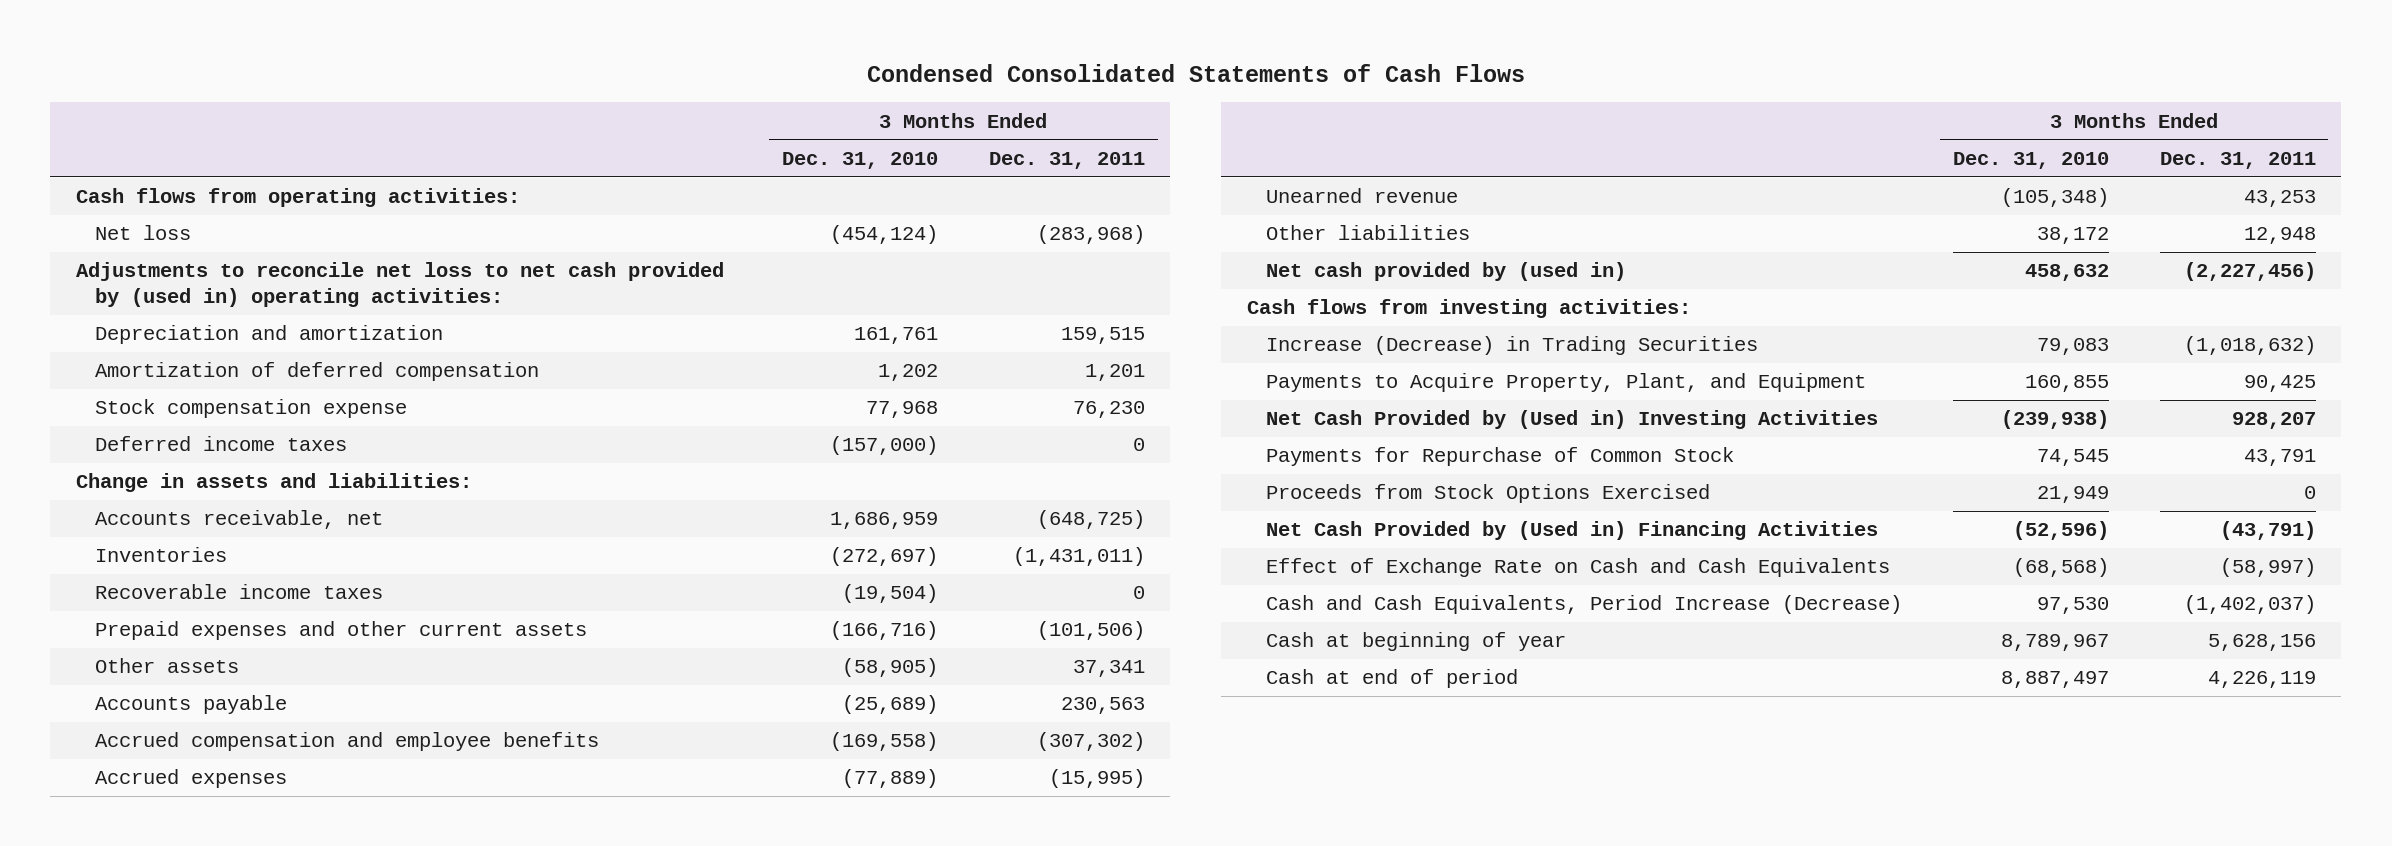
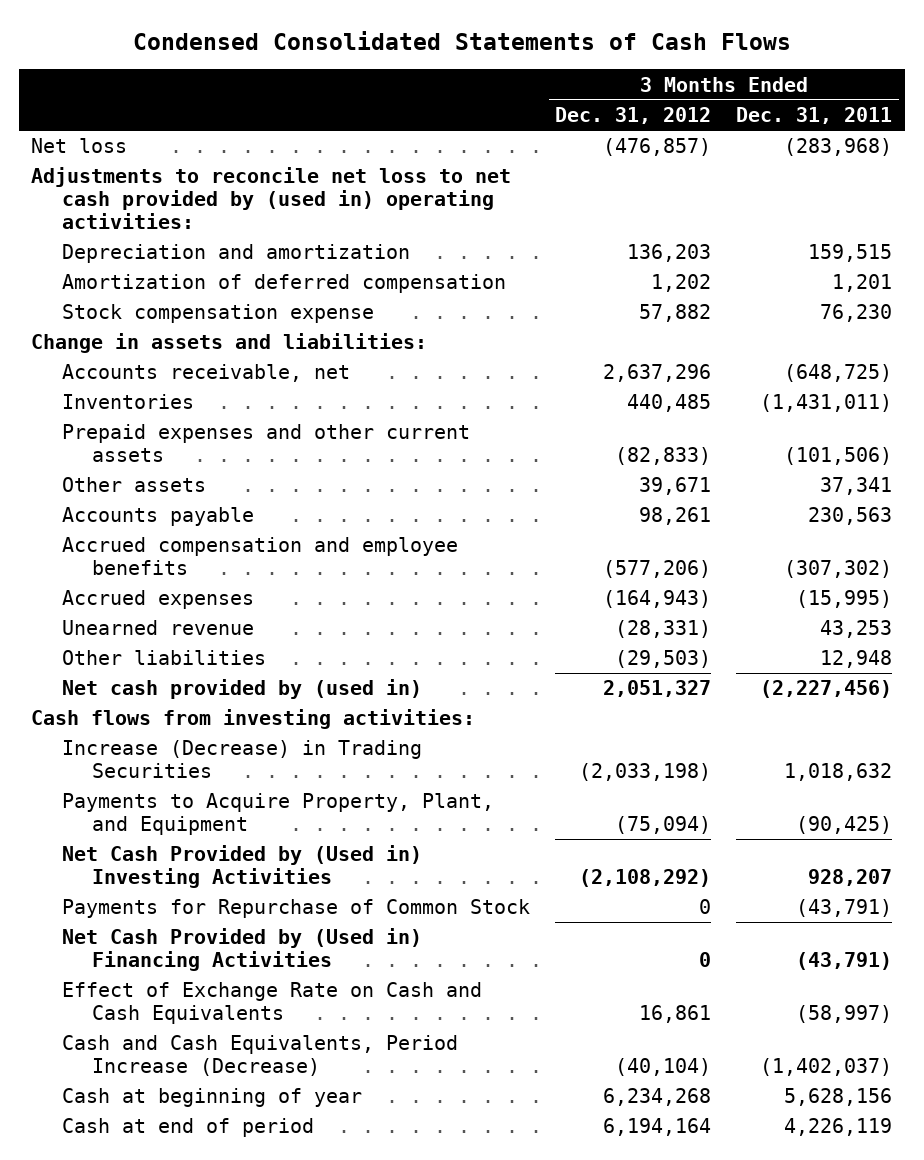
- | 3 Months Ended Dec. 31, 2010 | 3 Months Ended Dec. 31, 2011
+ | 3 Months Ended Dec. 31, 2012 | 3 Months Ended Dec. 31, 2011
- Cash flows from operating activities:
- Deferred income taxes | (157,000) | 0
- Recoverable income taxes | (19,504) | 0
- Increase (Decrease) in Trading Securities | 79,083 | (1,018,632)
- Payments to Acquire Property, Plant, and Equipment | 160,855 | 90,425
+ Increase (Decrease) in Trading Securities | (2,033,198) | 1,018,632
+ Payments to Acquire Property, Plant, and Equipment | (75,094) | (90,425)
- Payments for Repurchase of Common Stock | 74,545 | 43,791
- Proceeds from Stock Options Exercised | 21,949 | 0
+ Payments for Repurchase of Common Stock | 0 | (43,791)

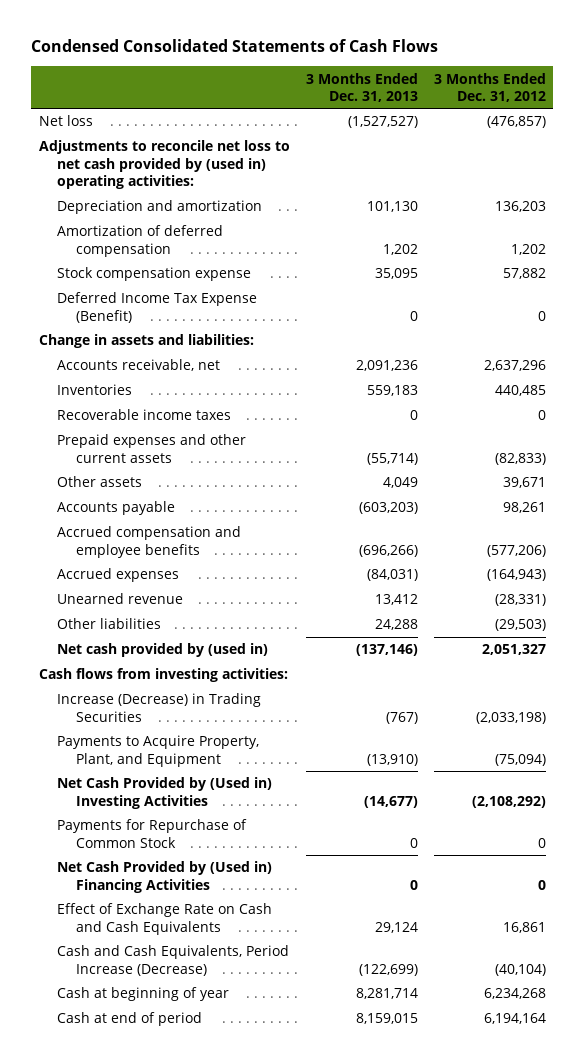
- | 3 Months Ended Dec. 31, 2012 | 3 Months Ended Dec. 31, 2011
+ | 3 Months Ended Dec. 31, 2013 | 3 Months Ended Dec. 31, 2012
+ Deferred Income Tax Expense (Benefit) | 0 | 0
+ Recoverable income taxes | 0 | 0

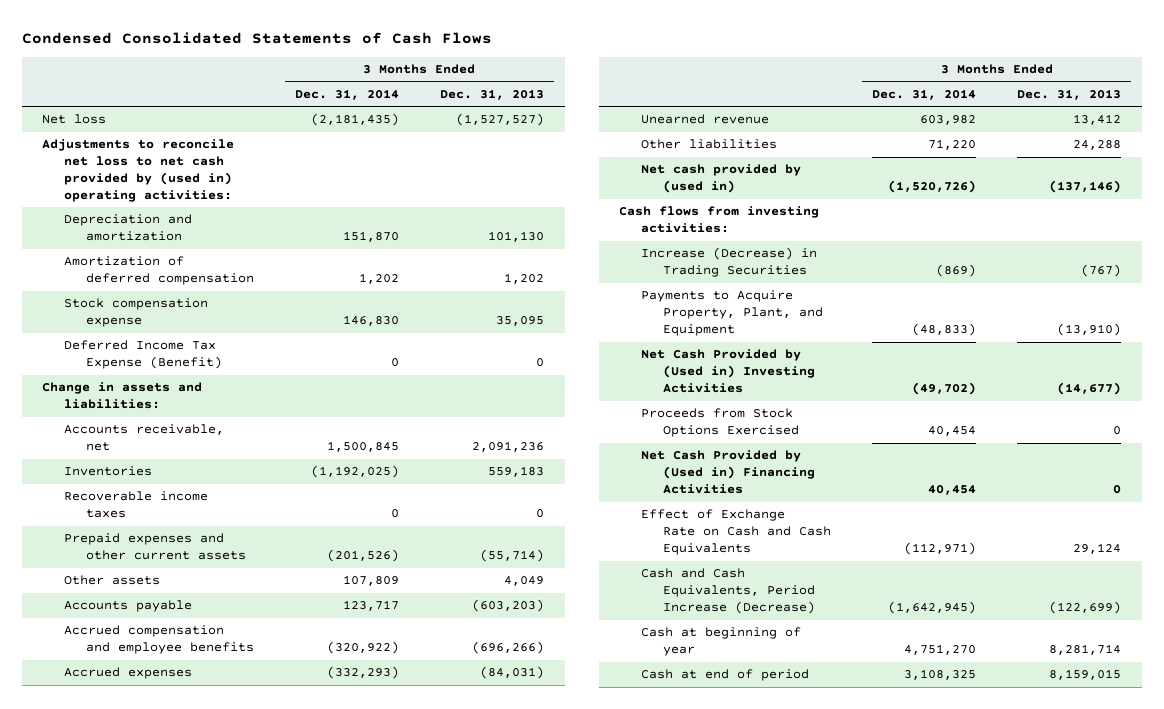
- | 3 Months Ended Dec. 31, 2013 | 3 Months Ended Dec. 31, 2012
+ | 3 Months Ended Dec. 31, 2014 | 3 Months Ended Dec. 31, 2013
- Payments for Repurchase of Common Stock | 0 | 0
+ Proceeds from Stock Options Exercised | 40,454 | 0

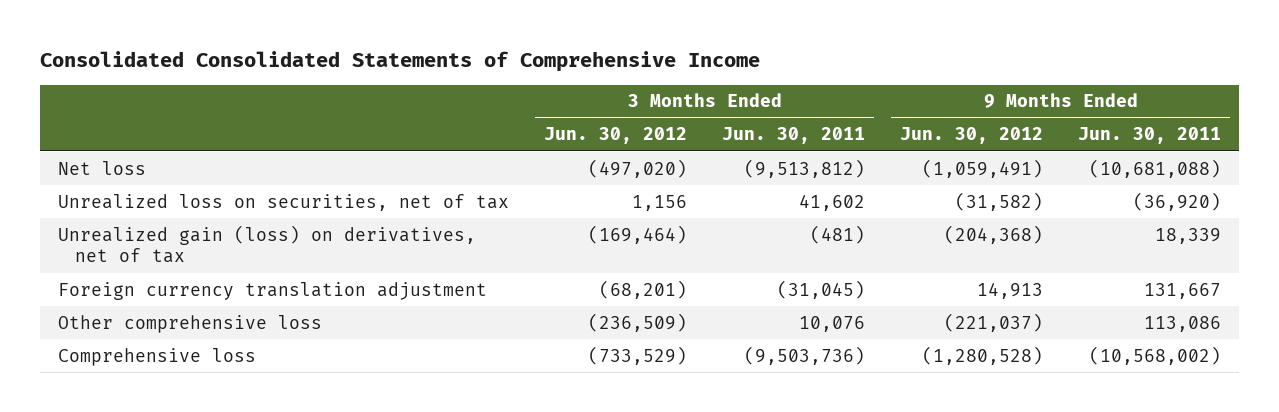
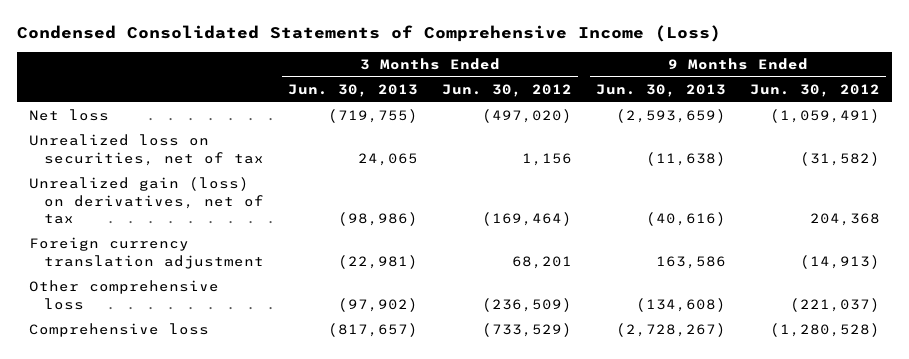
- Consolidated Consolidated Statements of Comprehensive Income
+ Condensed Consolidated Statements of Comprehensive Income (Loss)
- | 3 Months Ended Jun. 30, 2012 | 3 Months Ended Jun. 30, 2011 | 9 Months Ended Jun. 30, 2012 | 9 Months Ended Jun. 30, 2011
+ | 3 Months Ended Jun. 30, 2013 | 3 Months Ended Jun. 30, 2012 | 9 Months Ended Jun. 30, 2013 | 9 Months Ended Jun. 30, 2012
- Unrealized gain (loss) on derivatives, net of tax | (169,464) | (481) | (204,368) | 18,339
- Foreign currency translation adjustment | (68,201) | (31,045) | 14,913 | 131,667
+ Unrealized gain (loss) on derivatives, net of tax | (98,986) | (169,464) | (40,616) | 204,368
+ Foreign currency translation adjustment | (22,981) | 68,201 | 163,586 | (14,913)

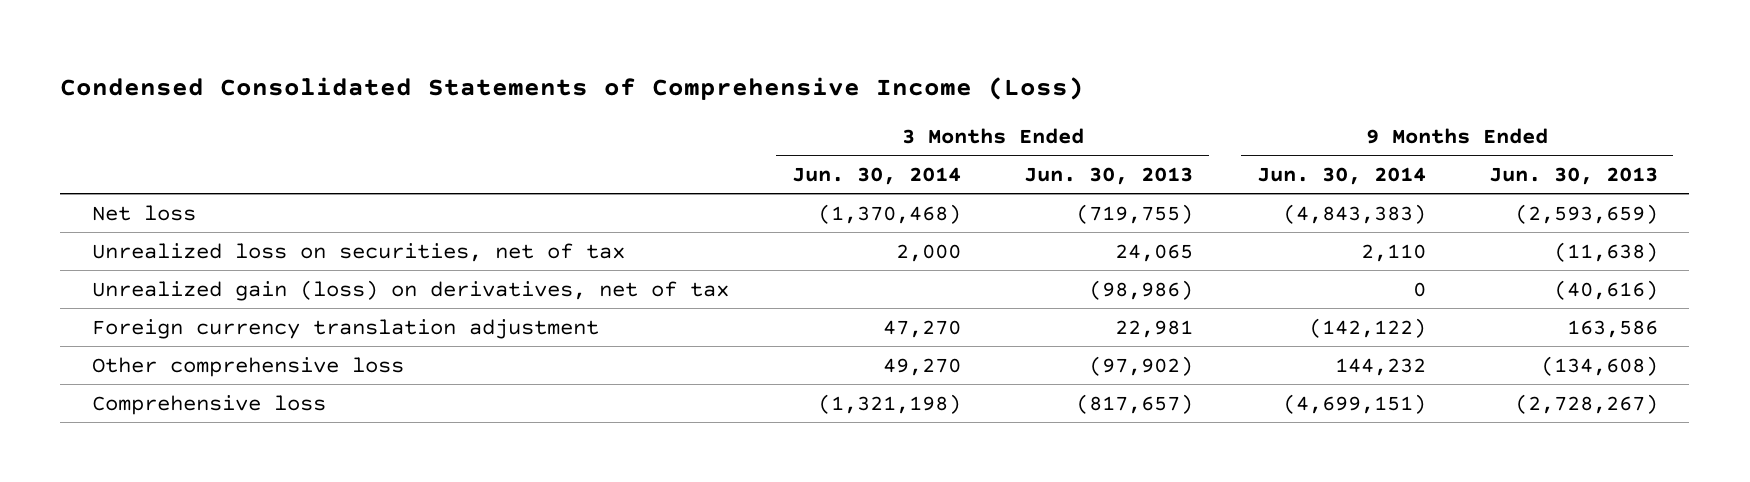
- | 3 Months Ended Jun. 30, 2013 | 3 Months Ended Jun. 30, 2012 | 9 Months Ended Jun. 30, 2013 | 9 Months Ended Jun. 30, 2012
+ | 3 Months Ended Jun. 30, 2014 | 3 Months Ended Jun. 30, 2013 | 9 Months Ended Jun. 30, 2014 | 9 Months Ended Jun. 30, 2013
- Foreign currency translation adjustment | (22,981) | 68,201 | 163,586 | (14,913)
+ Foreign currency translation adjustment | 47,270 | 22,981 | (142,122) | 163,586

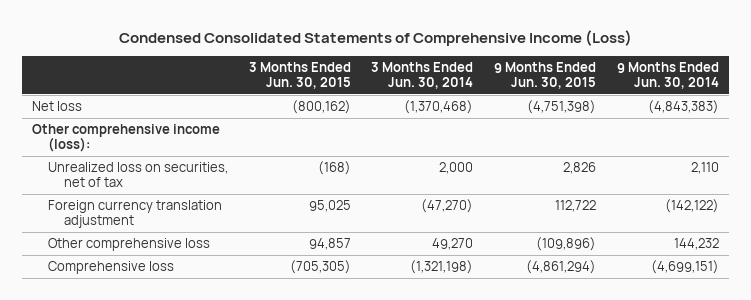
- | 3 Months Ended Jun. 30, 2014 | 3 Months Ended Jun. 30, 2013 | 9 Months Ended Jun. 30, 2014 | 9 Months Ended Jun. 30, 2013
+ | 3 Months Ended Jun. 30, 2015 | 3 Months Ended Jun. 30, 2014 | 9 Months Ended Jun. 30, 2015 | 9 Months Ended Jun. 30, 2014
+ Other comprehensive income (loss):
- Unrealized gain (loss) on derivatives, net of tax | | (98,986) | 0 | (40,616)
- Foreign currency translation adjustment | 47,270 | 22,981 | (142,122) | 163,586
+ Foreign currency translation adjustment | 95,025 | (47,270) | 112,722 | (142,122)

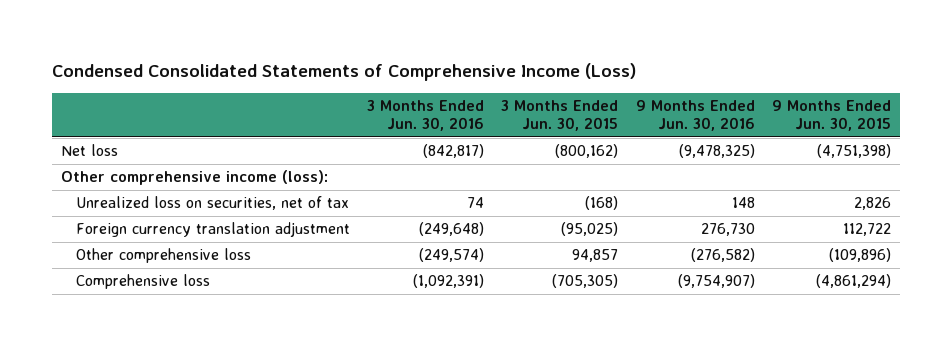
- | 3 Months Ended Jun. 30, 2015 | 3 Months Ended Jun. 30, 2014 | 9 Months Ended Jun. 30, 2015 | 9 Months Ended Jun. 30, 2014
+ | 3 Months Ended Jun. 30, 2016 | 3 Months Ended Jun. 30, 2015 | 9 Months Ended Jun. 30, 2016 | 9 Months Ended Jun. 30, 2015
- Foreign currency translation adjustment | 95,025 | (47,270) | 112,722 | (142,122)
+ Foreign currency translation adjustment | (249,648) | (95,025) | 276,730 | 112,722

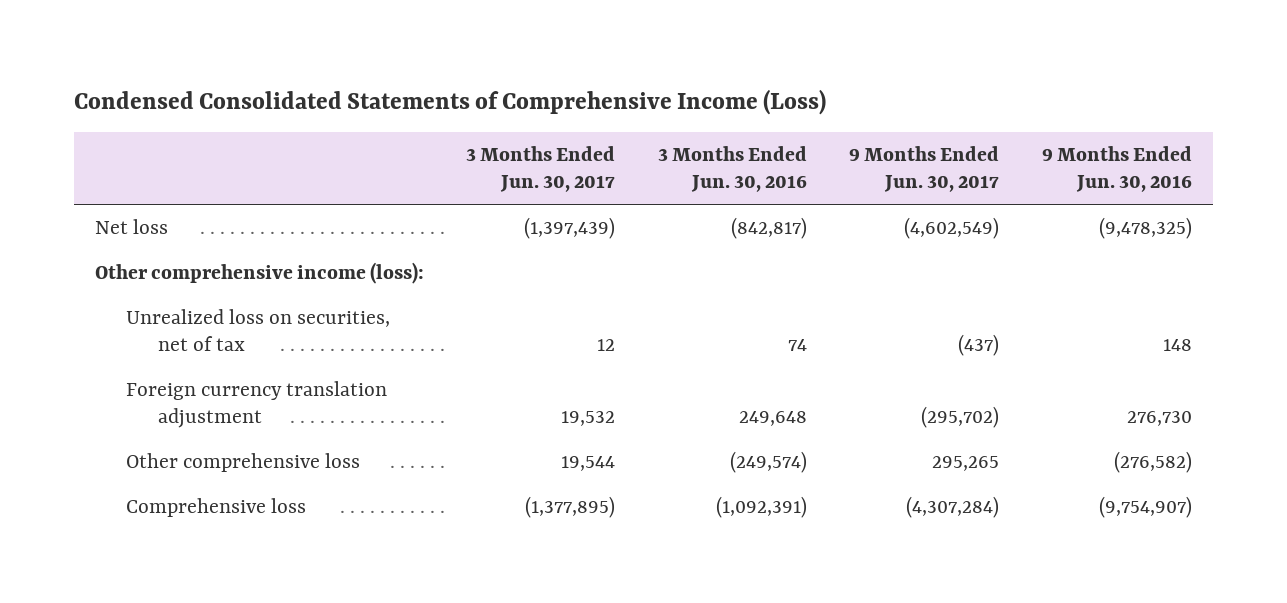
- | 3 Months Ended Jun. 30, 2016 | 3 Months Ended Jun. 30, 2015 | 9 Months Ended Jun. 30, 2016 | 9 Months Ended Jun. 30, 2015
+ | 3 Months Ended Jun. 30, 2017 | 3 Months Ended Jun. 30, 2016 | 9 Months Ended Jun. 30, 2017 | 9 Months Ended Jun. 30, 2016
- Foreign currency translation adjustment | (249,648) | (95,025) | 276,730 | 112,722
+ Foreign currency translation adjustment | 19,532 | 249,648 | (295,702) | 276,730

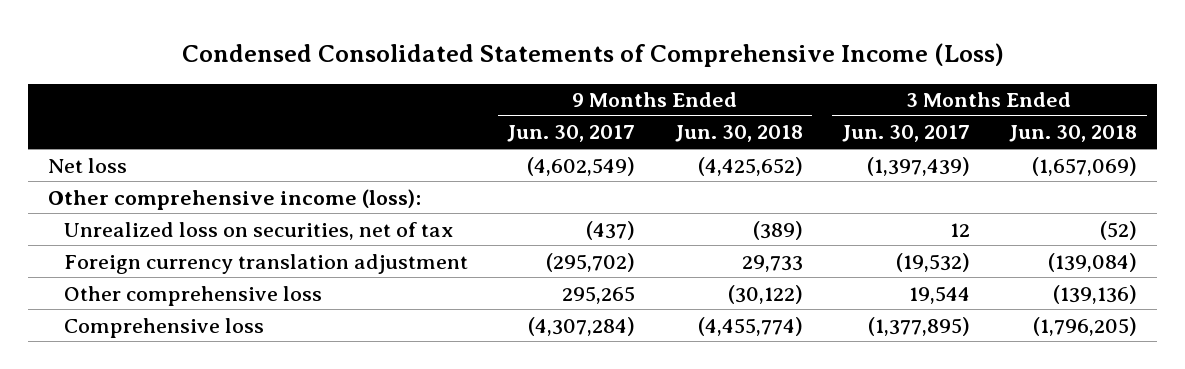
- | 3 Months Ended Jun. 30, 2017 | 3 Months Ended Jun. 30, 2016 | 9 Months Ended Jun. 30, 2017 | 9 Months Ended Jun. 30, 2016
+ | 9 Months Ended Jun. 30, 2017 | 9 Months Ended Jun. 30, 2018 | 3 Months Ended Jun. 30, 2017 | 3 Months Ended Jun. 30, 2018
- Foreign currency translation adjustment | 19,532 | 249,648 | (295,702) | 276,730
+ Foreign currency translation adjustment | (295,702) | 29,733 | (19,532) | (139,084)

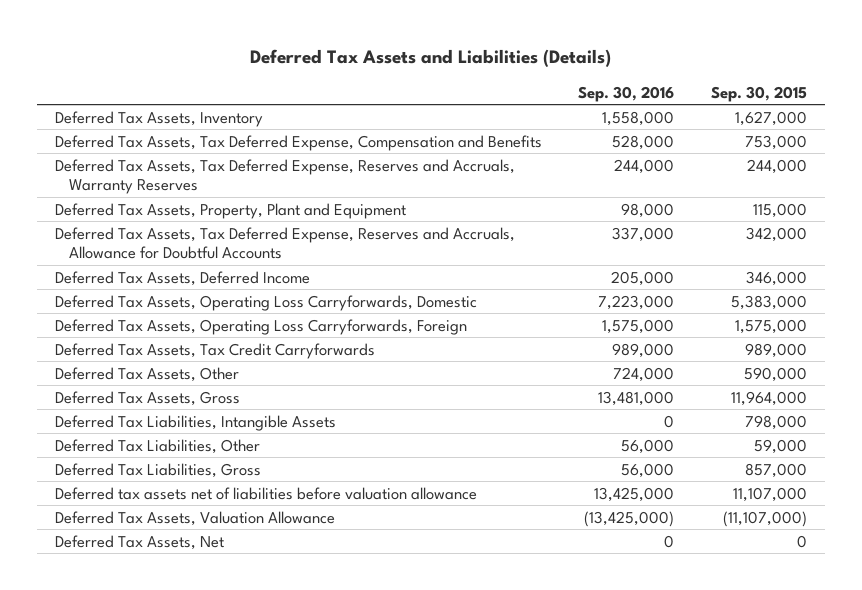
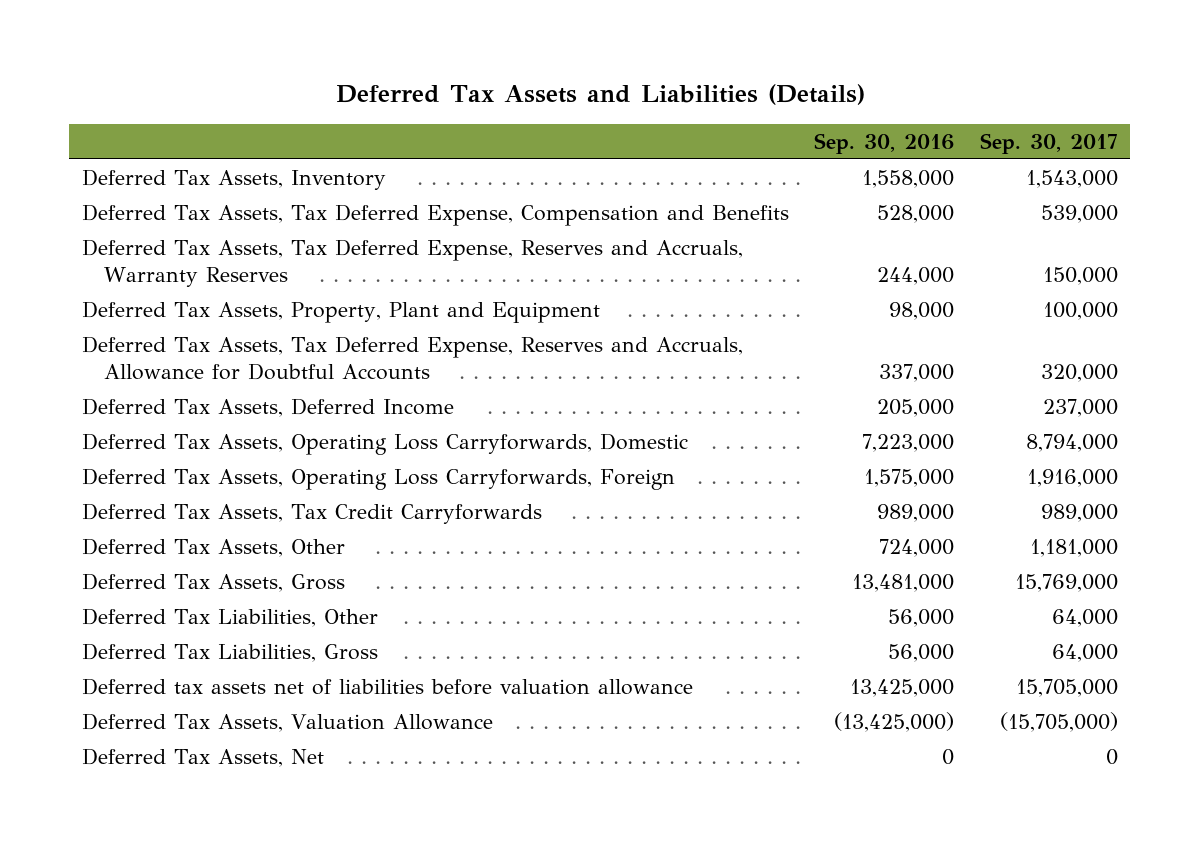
- | Sep. 30, 2016 | Sep. 30, 2015
+ | Sep. 30, 2016 | Sep. 30, 2017
- Deferred Tax Liabilities, Intangible Assets | 0 | 798,000

